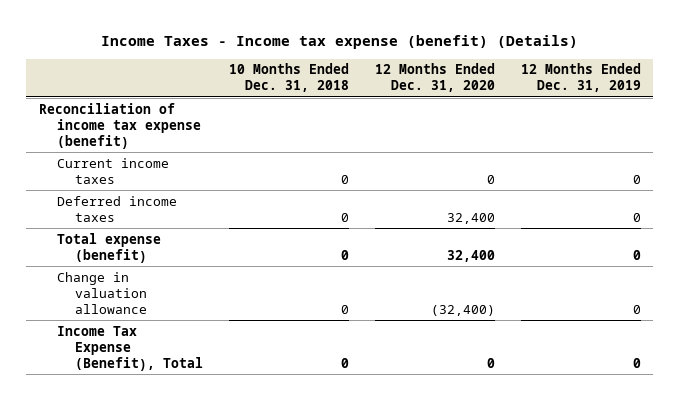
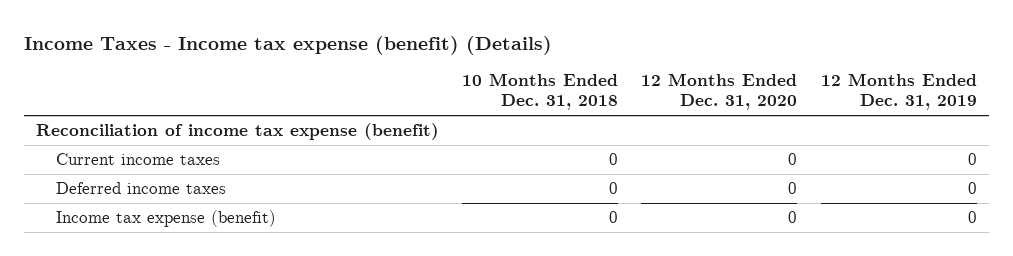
- Deferred income taxes | 0 | 32,400 | 0
- Total expense (benefit) | 0 | 32,400 | 0
- Change in valuation allowance | 0 | (32,400) | 0
- Income Tax Expense (Benefit), Total | 0 | 0 | 0
+ Deferred income taxes | 0 | 0 | 0
+ Income tax expense (benefit) | 0 | 0 | 0

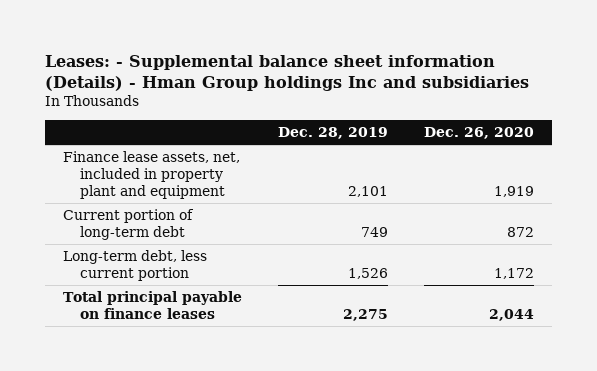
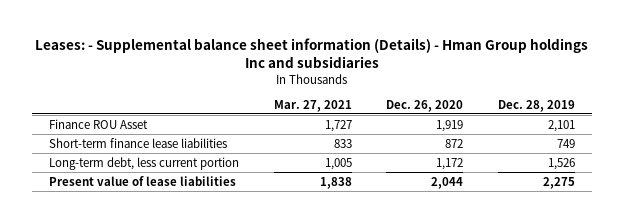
- | Dec. 28, 2019 | Dec. 26, 2020
+ | Mar. 27, 2021 | Dec. 26, 2020 | Dec. 28, 2019
- Finance lease assets, net, included in property plant and equipment | 2,101 | 1,919
- Current portion of long-term debt | 749 | 872
+ Finance ROU Asset | 1,727 | 1,919 | 2,101
+ Short-term finance lease liabilities | 833 | 872 | 749
- Total principal payable on finance leases | 2,275 | 2,044
+ Present value of lease liabilities | 1,838 | 2,044 | 2,275

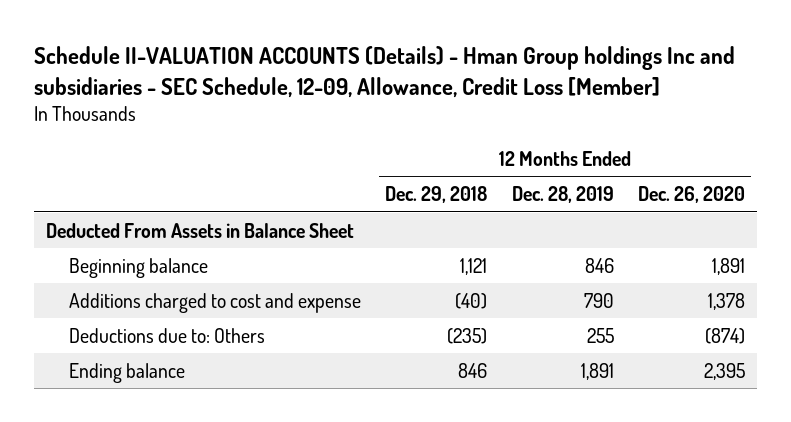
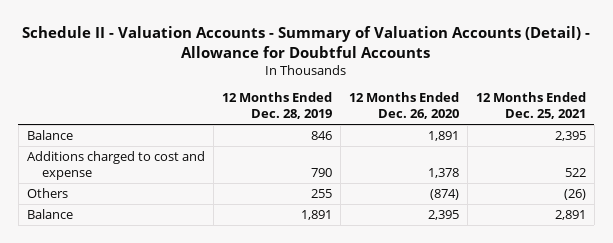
- Schedule II-VALUATION ACCOUNTS (Details) - Hman Group holdings Inc and subsidiaries - SEC Schedule, 12-09, Allowance, Credit Loss [Member]
+ Schedule II - Valuation Accounts - Summary of Valuation Accounts (Detail) - Allowance for Doubtful Accounts
- | 12 Months Ended Dec. 29, 2018 | 12 Months Ended Dec. 28, 2019 | 12 Months Ended Dec. 26, 2020
+ | 12 Months Ended Dec. 28, 2019 | 12 Months Ended Dec. 26, 2020 | 12 Months Ended Dec. 25, 2021
- Deducted From Assets in Balance Sheet
- Beginning balance | 1,121 | 846 | 1,891
+ Balance | 846 | 1,891 | 2,395
- Deductions due to: Others | (235) | 255 | (874)
- Ending balance | 846 | 1,891 | 2,395
+ Others | 255 | (874) | (26)
+ Balance | 1,891 | 2,395 | 2,891

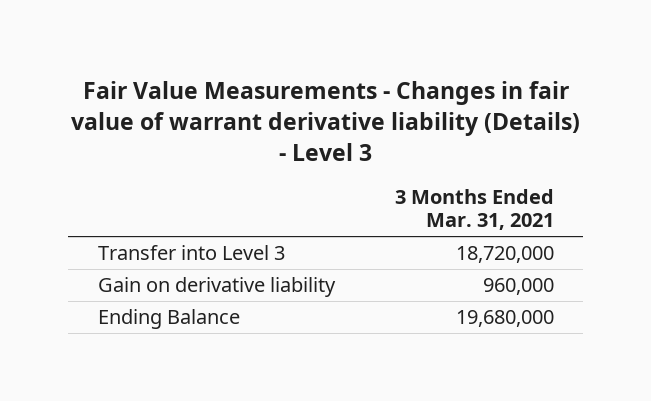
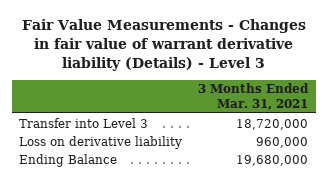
- Gain on derivative liability | 960,000
+ Loss on derivative liability | 960,000

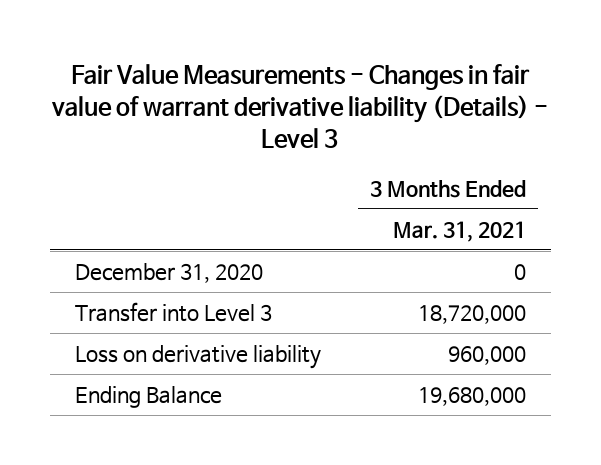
+ December 31, 2020 | 0

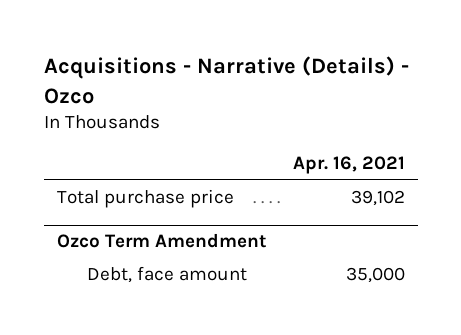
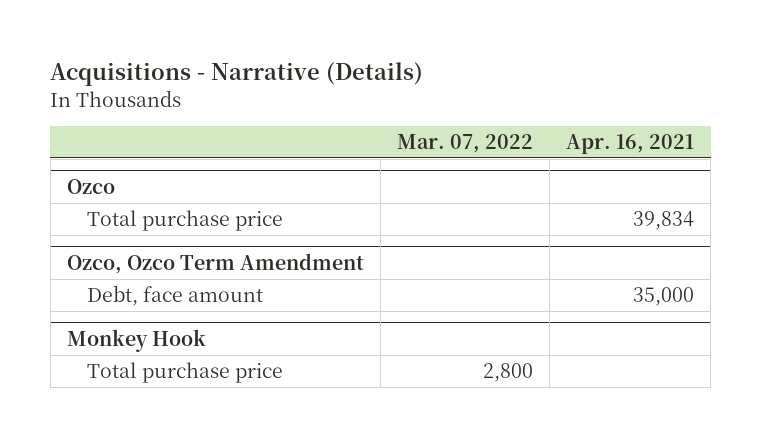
- Acquisitions - Narrative (Details) - Ozco
+ Acquisitions - Narrative (Details)
- | Apr. 16, 2021
+ | Mar. 07, 2022 | Apr. 16, 2021
- Total purchase price | 39,102
- Ozco Term Amendment
+ Ozco
+ Total purchase price | | 39,834
+ Ozco, Ozco Term Amendment
+ Monkey Hook
+ Total purchase price | 2,800 |

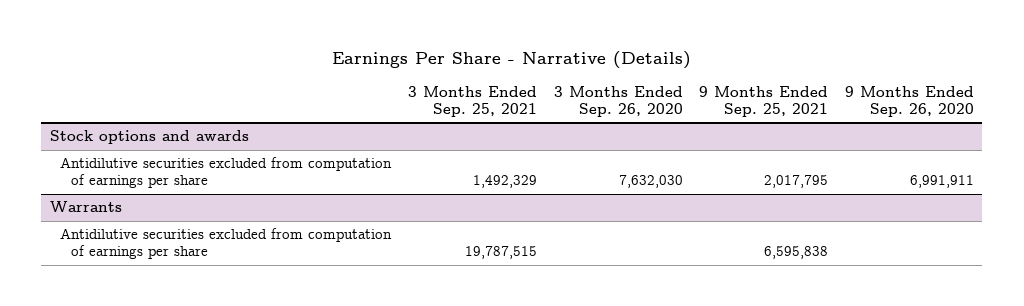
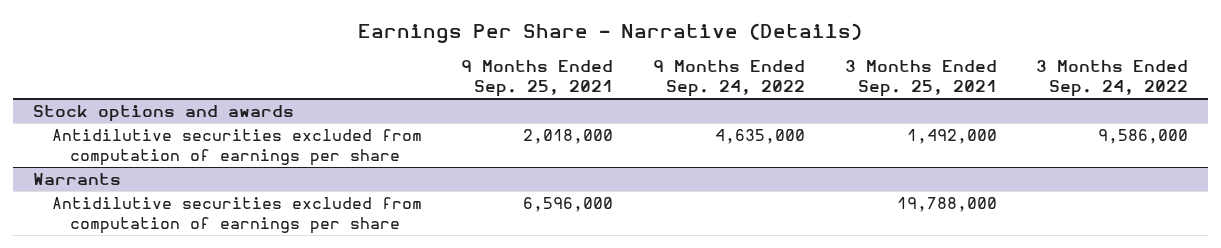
- | 3 Months Ended Sep. 25, 2021 | 3 Months Ended Sep. 26, 2020 | 9 Months Ended Sep. 25, 2021 | 9 Months Ended Sep. 26, 2020
+ | 9 Months Ended Sep. 25, 2021 | 9 Months Ended Sep. 24, 2022 | 3 Months Ended Sep. 25, 2021 | 3 Months Ended Sep. 24, 2022
@ Stock options and awards
- Antidilutive securities excluded from computation of earnings per share | 1,492,329 | 7,632,030 | 2,017,795 | 6,991,911
+ Antidilutive securities excluded from computation of earnings per share | 2,018,000 | 4,635,000 | 1,492,000 | 9,586,000
@ Warrants
- Antidilutive securities excluded from computation of earnings per share | 19,787,515 | | 6,595,838 |
+ Antidilutive securities excluded from computation of earnings per share | 6,596,000 | | 19,788,000 |

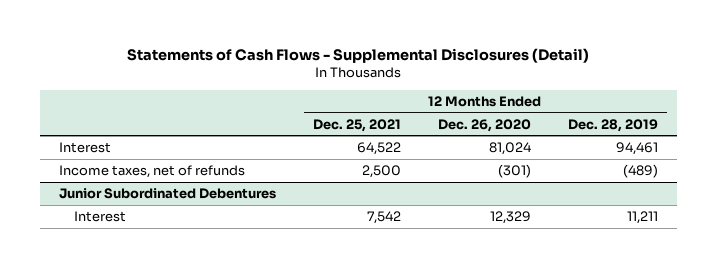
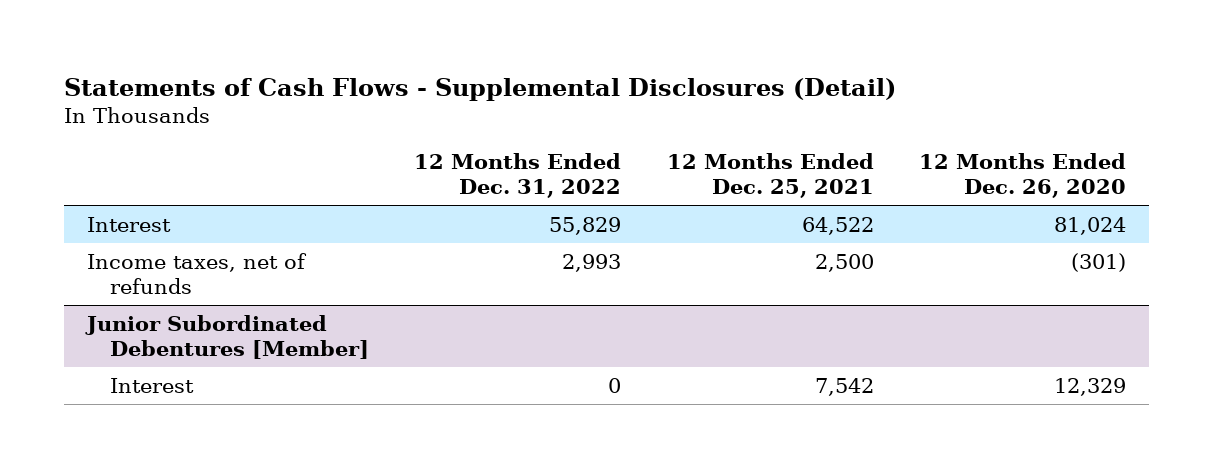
- | 12 Months Ended Dec. 25, 2021 | 12 Months Ended Dec. 26, 2020 | 12 Months Ended Dec. 28, 2019
+ | 12 Months Ended Dec. 31, 2022 | 12 Months Ended Dec. 25, 2021 | 12 Months Ended Dec. 26, 2020
- Junior Subordinated Debentures
+ Junior Subordinated Debentures [Member]

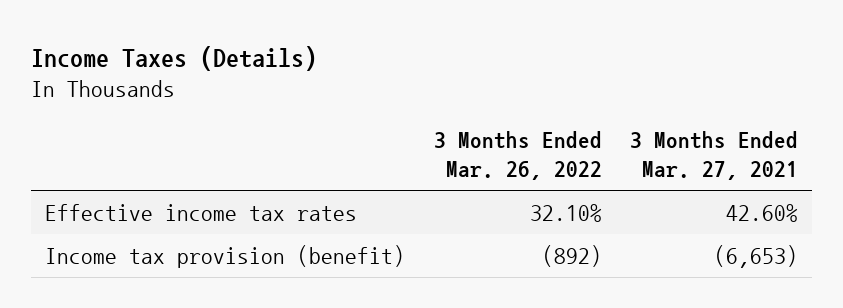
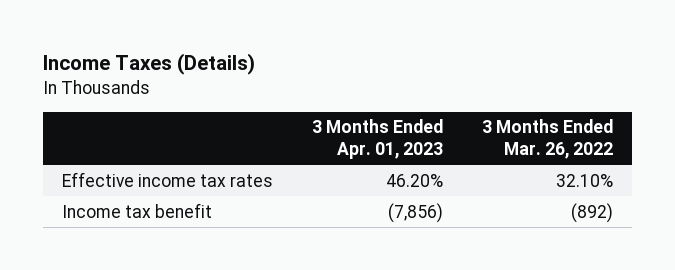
- | 3 Months Ended Mar. 26, 2022 | 3 Months Ended Mar. 27, 2021
+ | 3 Months Ended Apr. 01, 2023 | 3 Months Ended Mar. 26, 2022
- Income tax provision (benefit) | (892) | (6,653)
+ Income tax benefit | (7,856) | (892)

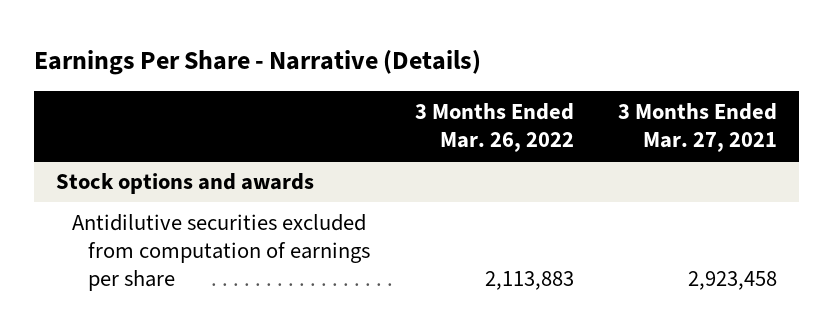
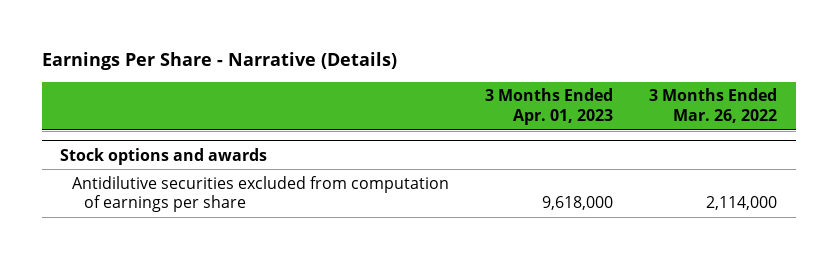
- | 3 Months Ended Mar. 26, 2022 | 3 Months Ended Mar. 27, 2021
+ | 3 Months Ended Apr. 01, 2023 | 3 Months Ended Mar. 26, 2022
@ Stock options and awards
- Antidilutive securities excluded from computation of earnings per share | 2,113,883 | 2,923,458
+ Antidilutive securities excluded from computation of earnings per share | 9,618,000 | 2,114,000

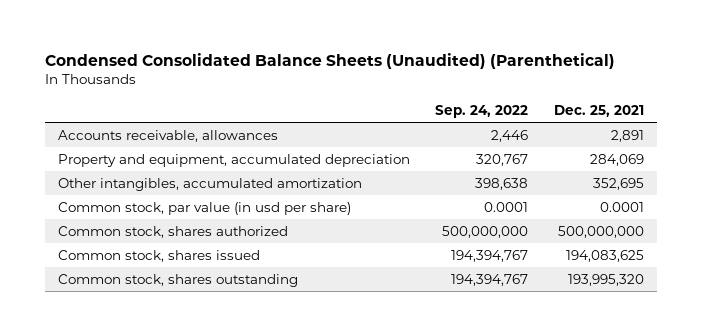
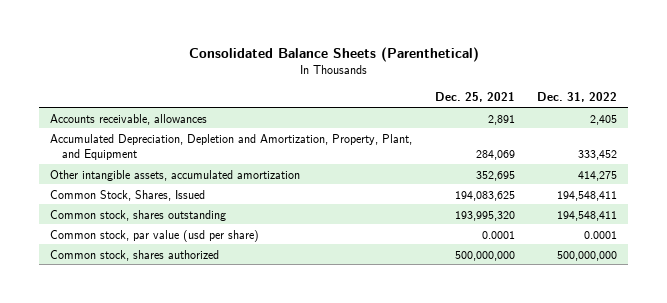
- Condensed Consolidated Balance Sheets (Unaudited) (Parenthetical)
+ Consolidated Balance Sheets (Parenthetical)
- | Sep. 24, 2022 | Dec. 25, 2021
+ | Dec. 25, 2021 | Dec. 31, 2022
- Property and equipment, accumulated depreciation | 320,767 | 284,069
- Other intangibles, accumulated amortization | 398,638 | 352,695
- Common stock, par value (in usd per share) | 0.0001 | 0.0001
- Common stock, shares issued | 194,394,767 | 194,083,625
+ Accumulated Depreciation, Depletion and Amortization, Property, Plant, and Equipment | 284,069 | 333,452
+ Other intangible assets, accumulated amortization | 352,695 | 414,275
+ Common Stock, Shares, Issued | 194,083,625 | 194,548,411
+ Common stock, par value (usd per share) | 0.0001 | 0.0001
moved down: Common stock, shares authorized | 500,000,000 | 500,000,000

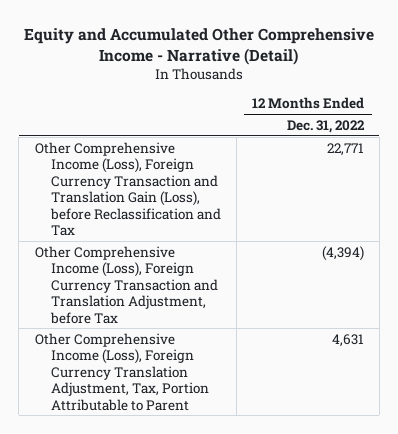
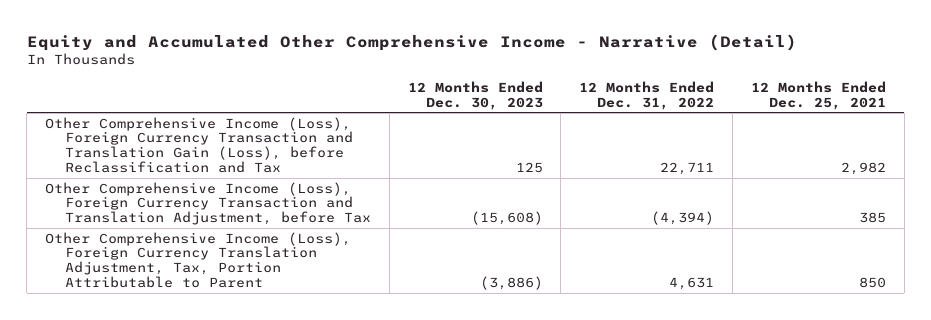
- | 12 Months Ended Dec. 31, 2022
+ | 12 Months Ended Dec. 30, 2023 | 12 Months Ended Dec. 31, 2022 | 12 Months Ended Dec. 25, 2021
- Other Comprehensive Income (Loss), Foreign Currency Transaction and Translation Gain (Loss), before Reclassification and Tax | 22,771
+ Other Comprehensive Income (Loss), Foreign Currency Transaction and Translation Gain (Loss), before Reclassification and Tax | 125 | 22,711 | 2,982

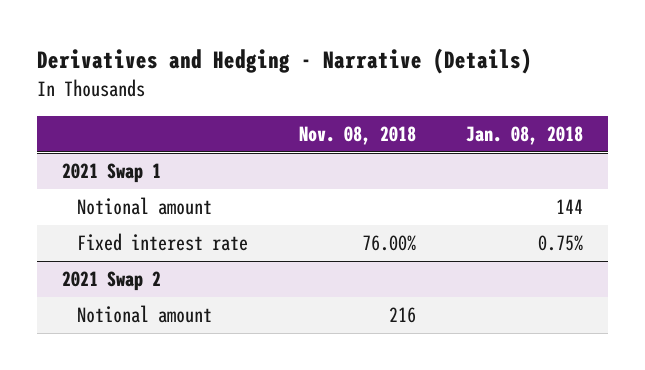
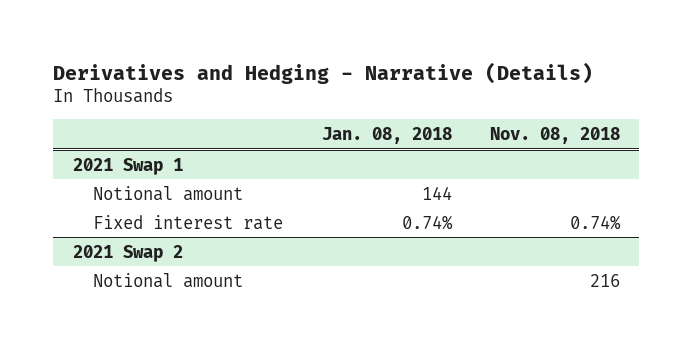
- | Nov. 08, 2018 | Jan. 08, 2018
+ | Jan. 08, 2018 | Nov. 08, 2018
@ 2021 Swap 1
- Fixed interest rate | 76.00% | 0.75%
+ Fixed interest rate | 0.74% | 0.74%

